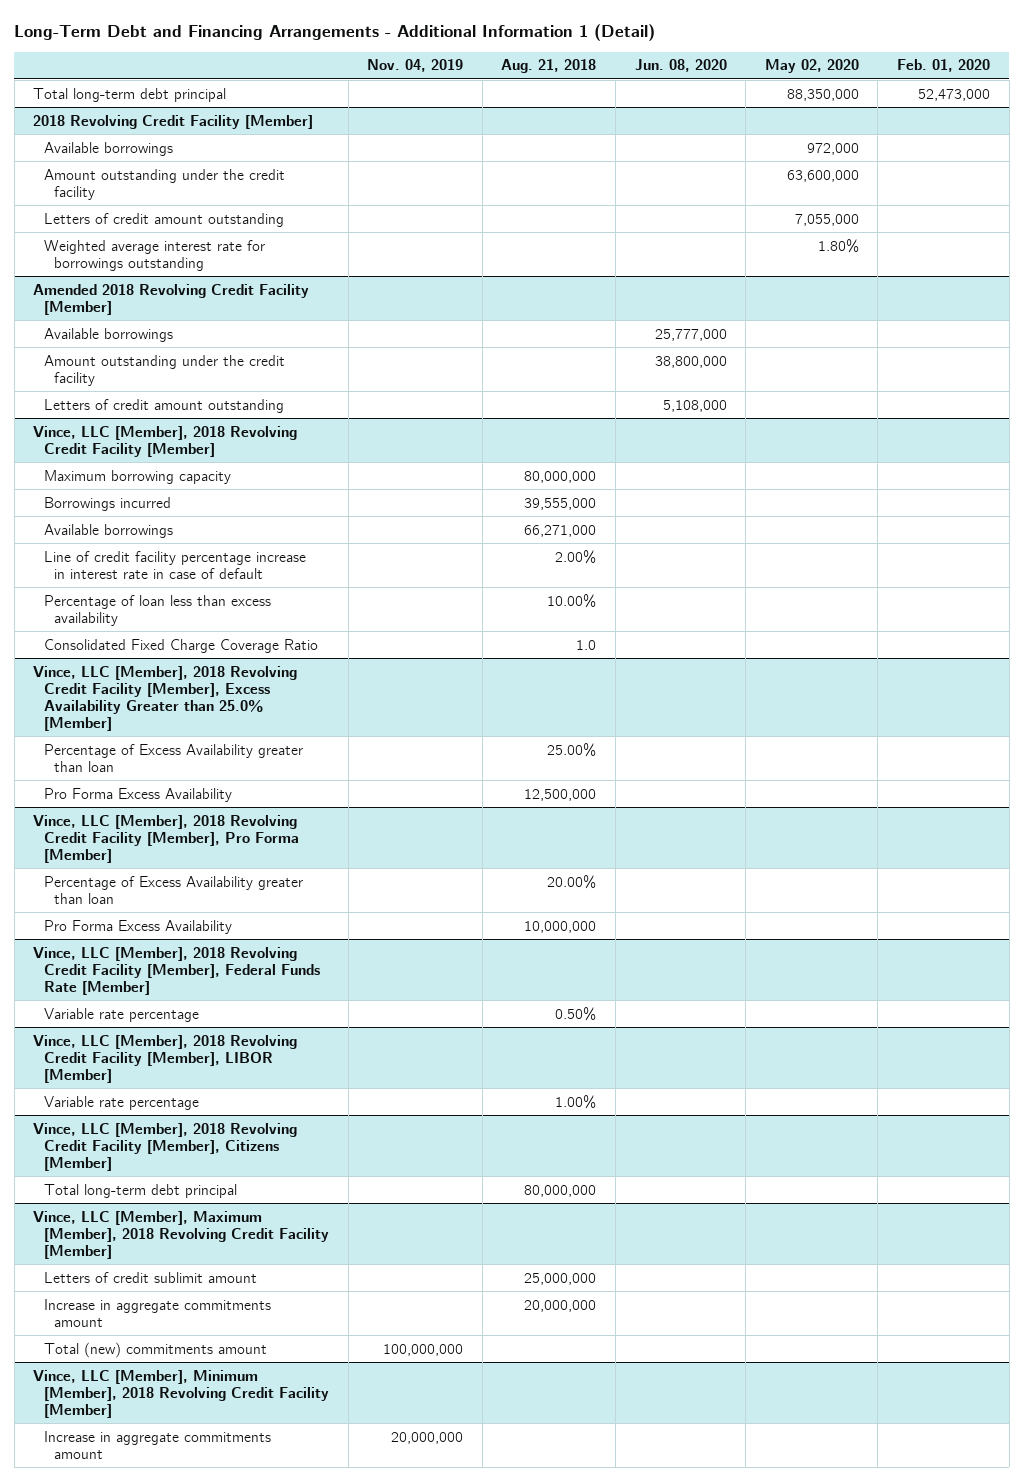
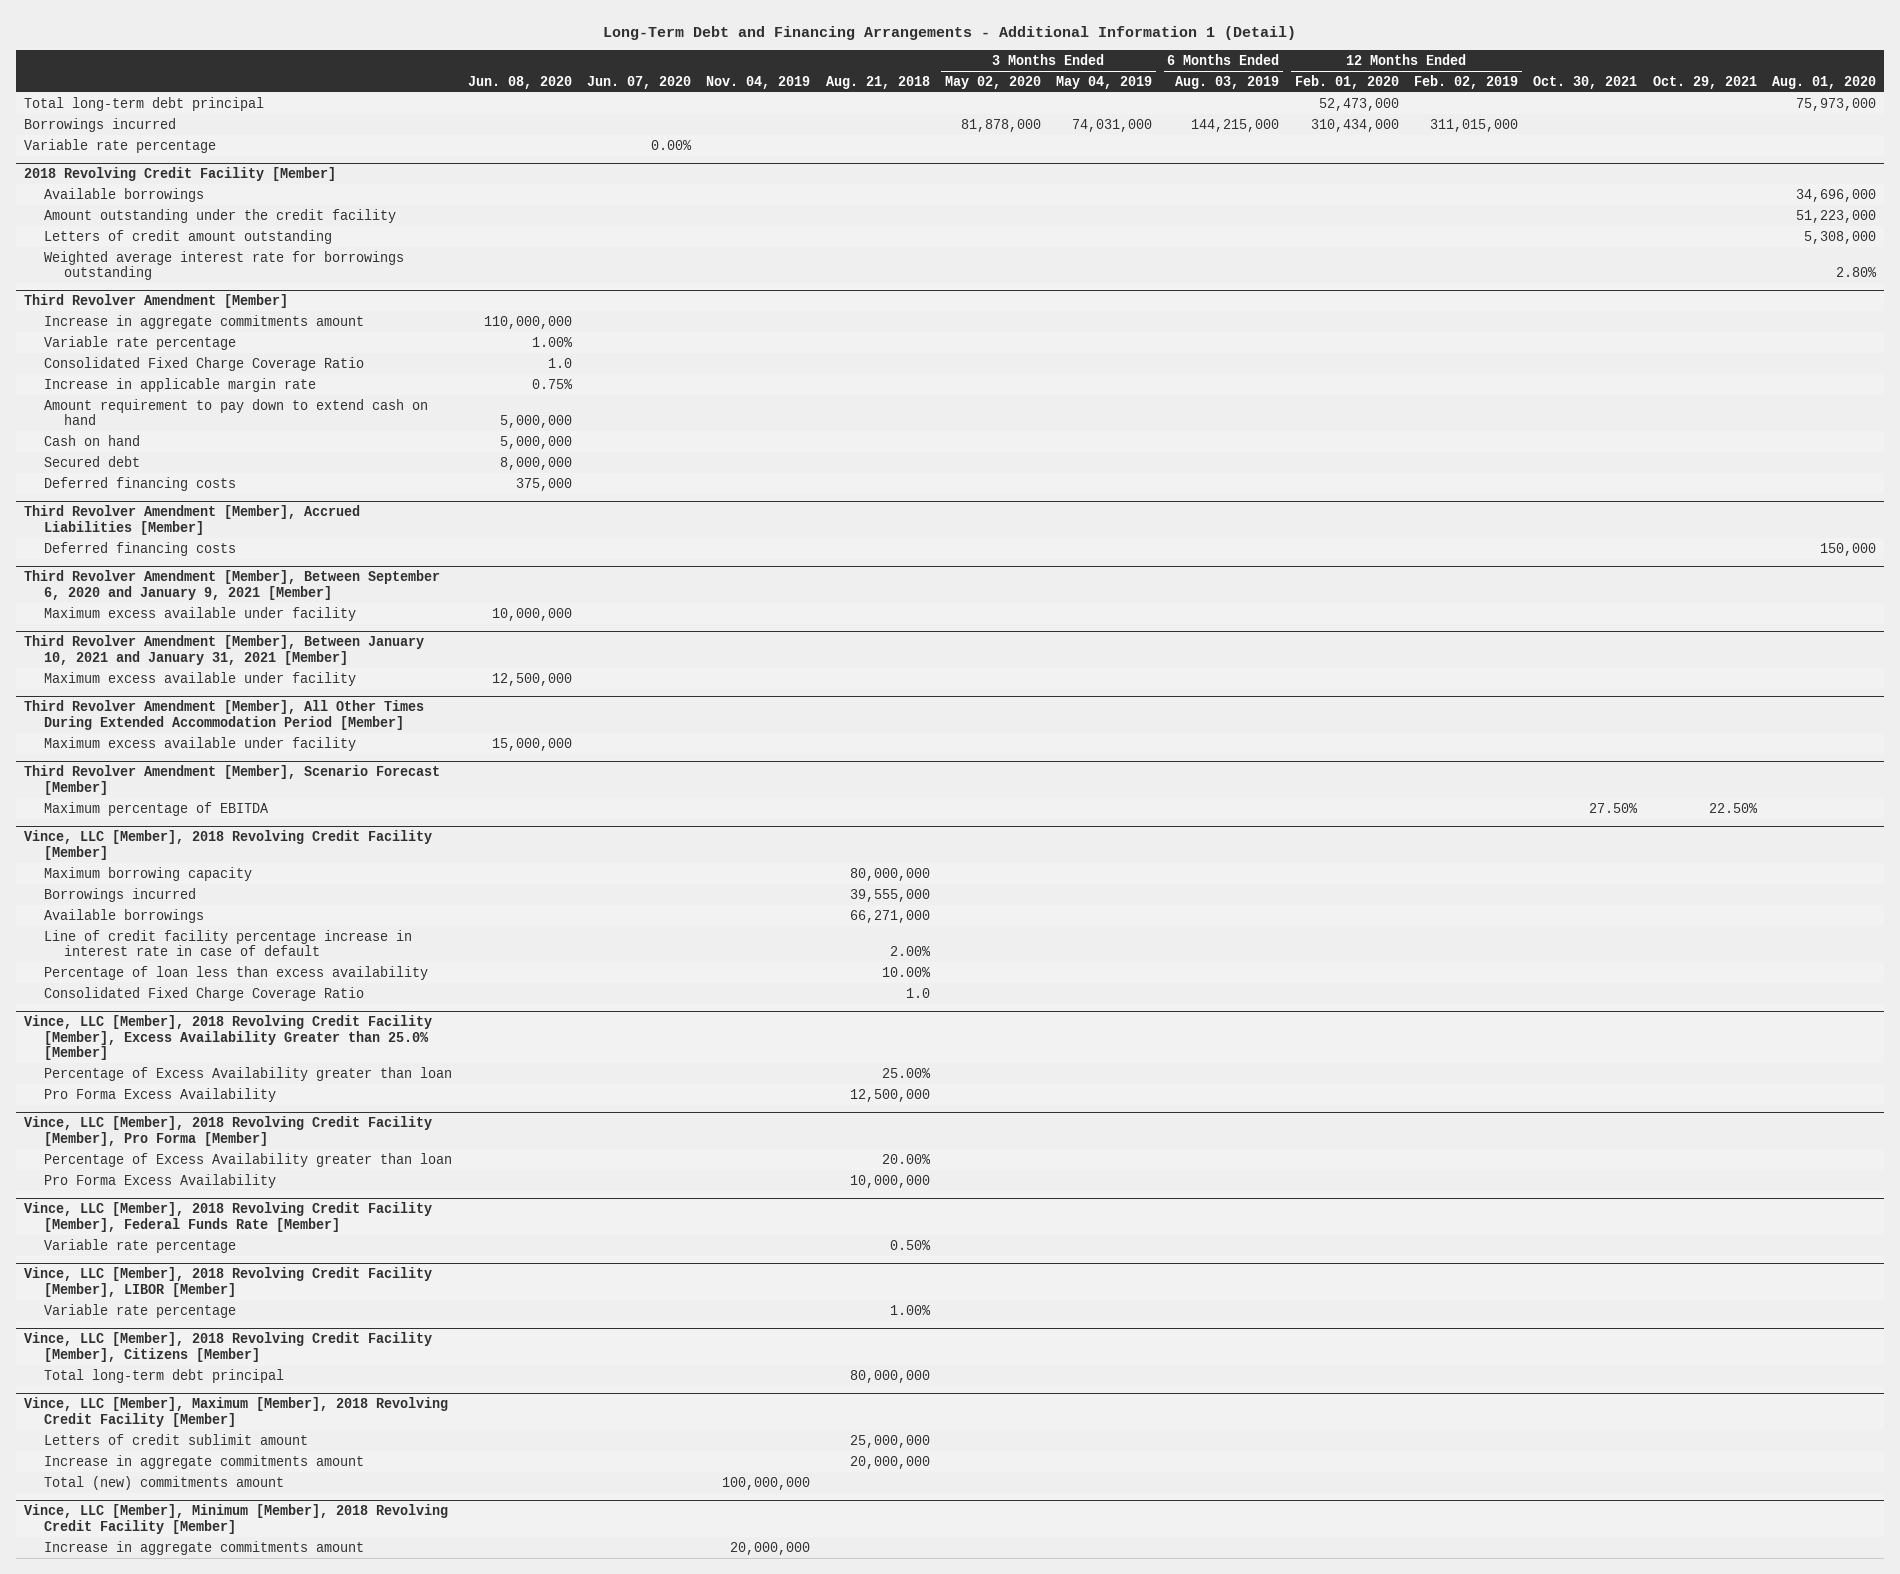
- | Nov. 04, 2019 | Aug. 21, 2018 | Jun. 08, 2020 | May 02, 2020 | Feb. 01, 2020
+ | Jun. 08, 2020 | Jun. 07, 2020 | Nov. 04, 2019 | Aug. 21, 2018 | 3 Months Ended May 02, 2020 | 3 Months Ended May 04, 2019 | 6 Months Ended Aug. 03, 2019 | 12 Months Ended Feb. 01, 2020 | 12 Months Ended Feb. 02, 2019 | Oct. 30, 2021 | Oct. 29, 2021 | Aug. 01, 2020
+ Borrowings incurred | | | | | 81,878,000 | 74,031,000 | 144,215,000 | 310,434,000 | 311,015,000 | | |
+ Variable rate percentage | | 0.00% | | | | | | | | | |
- Amended 2018 Revolving Credit Facility [Member]
- Available borrowings | | | 25,777,000 | |
- Amount outstanding under the credit facility | | | 38,800,000 | |
- Letters of credit amount outstanding | | | 5,108,000 | |
+ Third Revolver Amendment [Member]
+ Increase in aggregate commitments amount | 110,000,000 | | | | | | | | | | |
+ Variable rate percentage | 1.00% | | | | | | | | | | |
+ Consolidated Fixed Charge Coverage Ratio | 1.0 | | | | | | | | | | |
+ Increase in applicable margin rate | 0.75% | | | | | | | | | | |
+ Amount requirement to pay down to extend cash on hand | 5,000,000 | | | | | | | | | | |
+ Cash on hand | 5,000,000 | | | | | | | | | | |
+ Secured debt | 8,000,000 | | | | | | | | | | |
+ Deferred financing costs | 375,000 | | | | | | | | | | |
+ Third Revolver Amendment [Member], Accrued Liabilities [Member]
+ Deferred financing costs | | | | | | | | | | | | 150,000
+ Third Revolver Amendment [Member], Between September 6, 2020 and January 9, 2021 [Member]
+ Maximum excess available under facility | 10,000,000 | | | | | | | | | | |
+ Third Revolver Amendment [Member], Between January 10, 2021 and January 31, 2021 [Member]
+ Maximum excess available under facility | 12,500,000 | | | | | | | | | | |
+ Third Revolver Amendment [Member], All Other Times During Extended Accommodation Period [Member]
+ Maximum excess available under facility | 15,000,000 | | | | | | | | | | |
+ Third Revolver Amendment [Member], Scenario Forecast [Member]
+ Maximum percentage of EBITDA | | | | | | | | | | 27.50% | 22.50% |

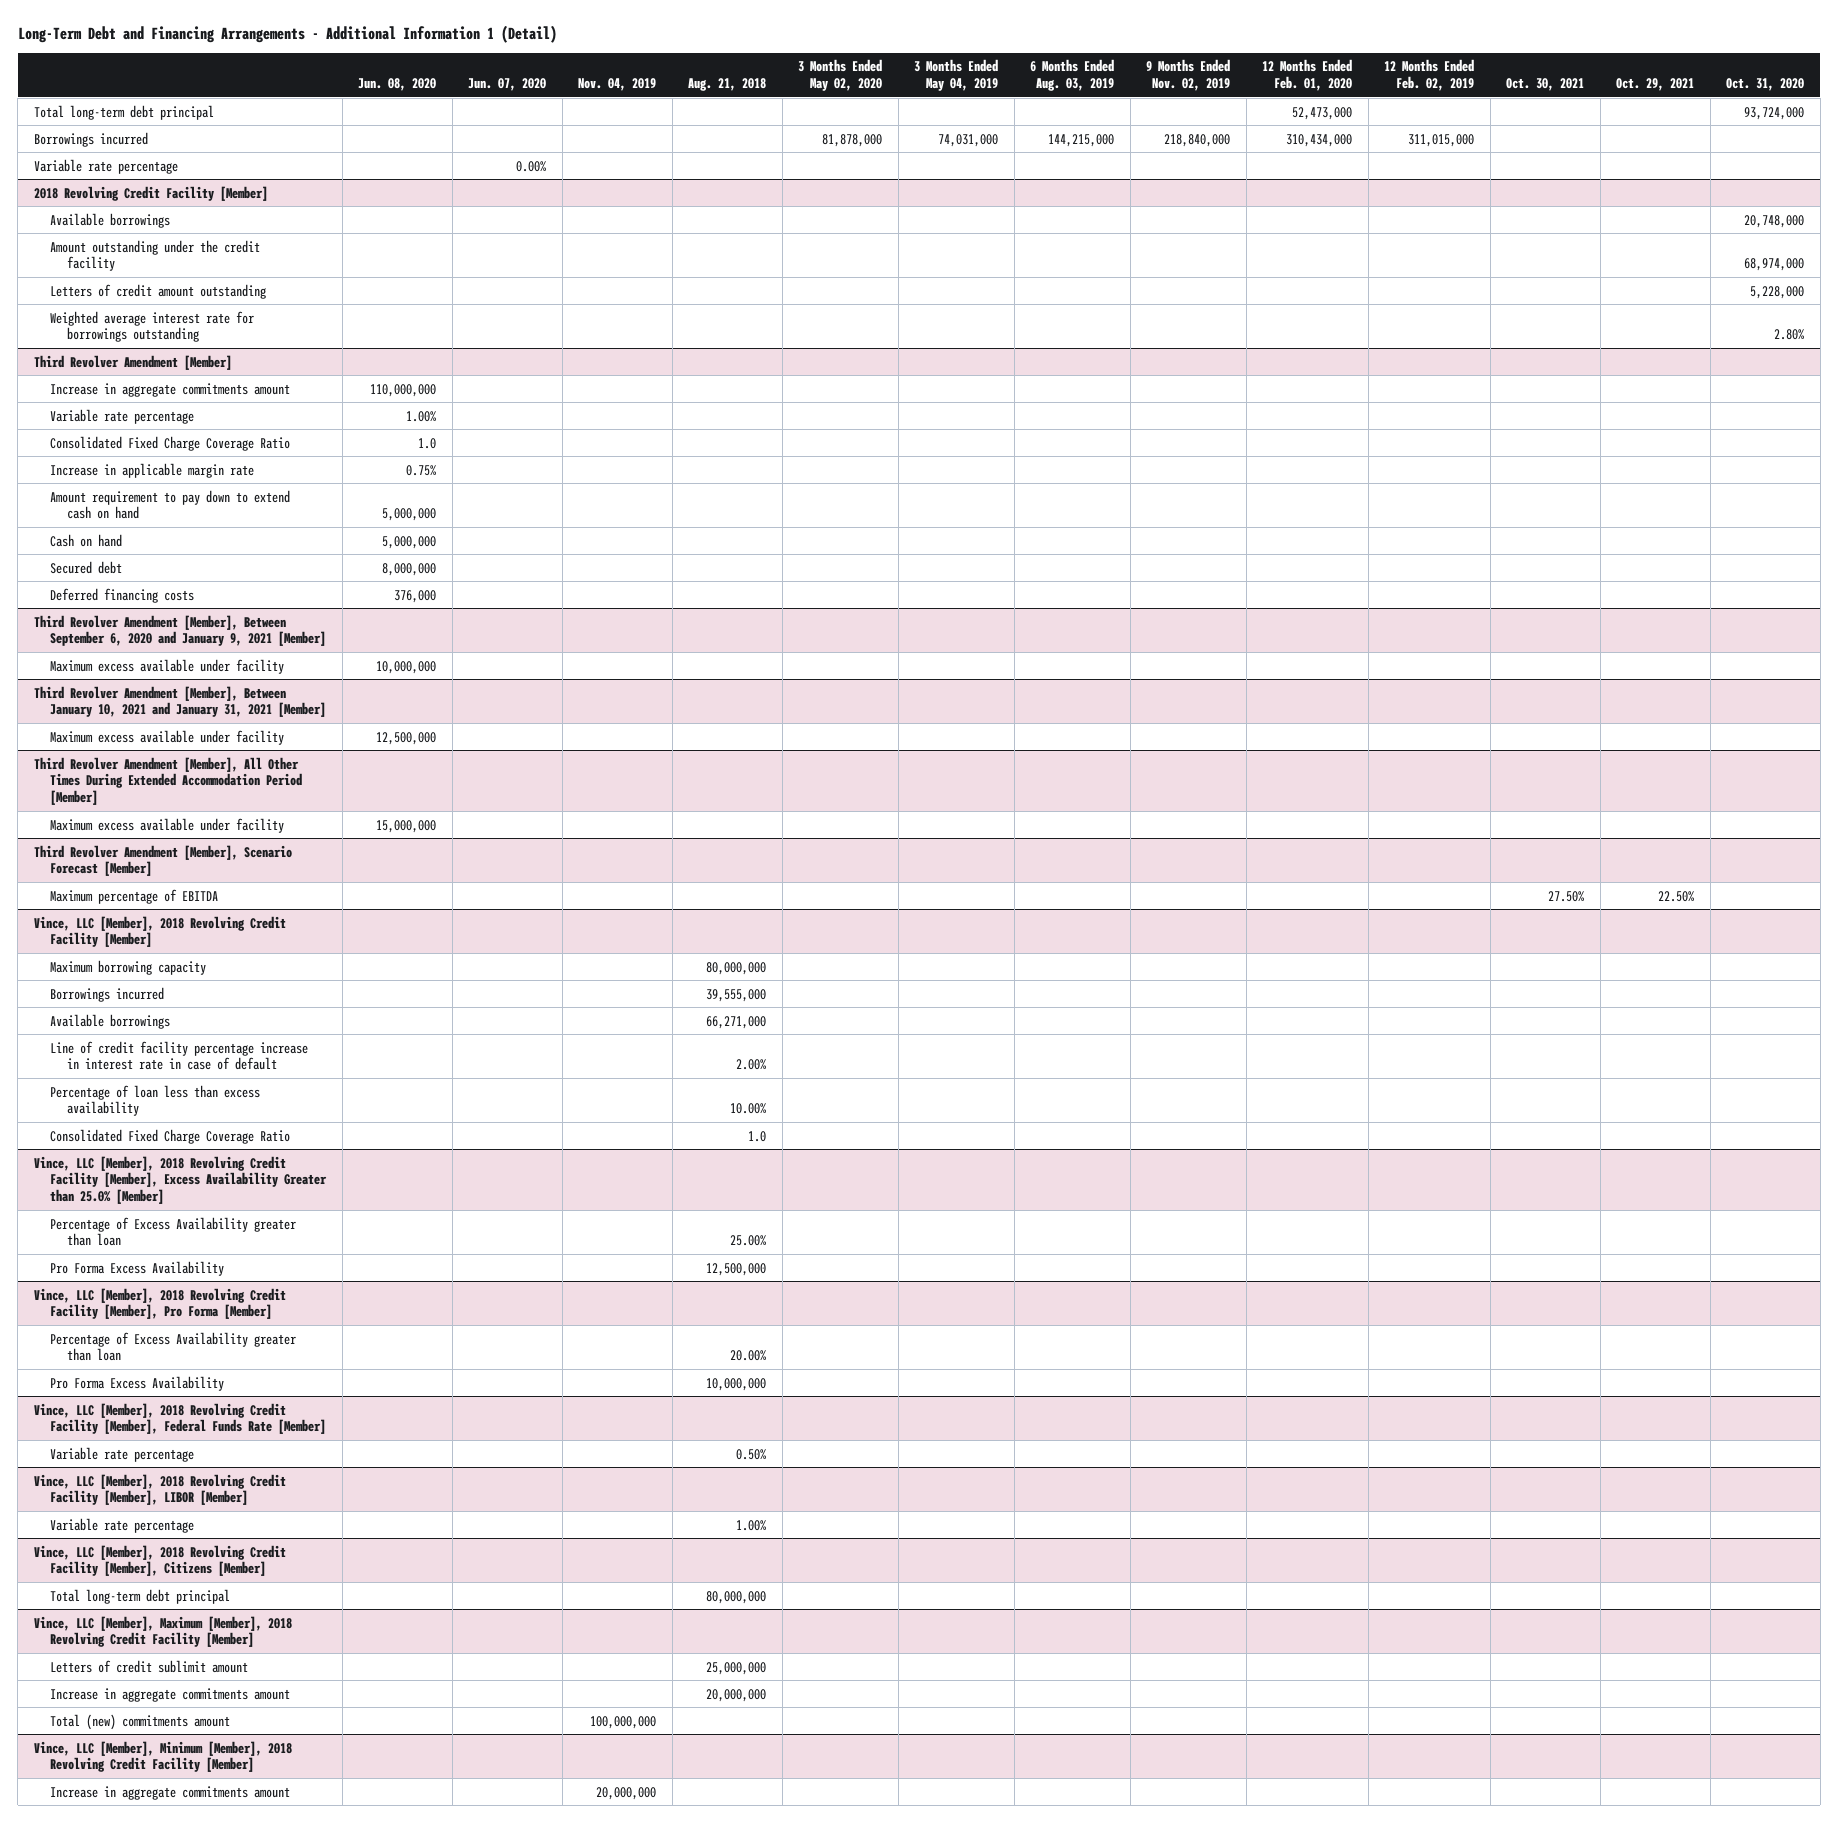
- | Jun. 08, 2020 | Jun. 07, 2020 | Nov. 04, 2019 | Aug. 21, 2018 | 3 Months Ended May 02, 2020 | 3 Months Ended May 04, 2019 | 6 Months Ended Aug. 03, 2019 | 12 Months Ended Feb. 01, 2020 | 12 Months Ended Feb. 02, 2019 | Oct. 30, 2021 | Oct. 29, 2021 | Aug. 01, 2020
+ | Jun. 08, 2020 | Jun. 07, 2020 | Nov. 04, 2019 | Aug. 21, 2018 | 3 Months Ended May 02, 2020 | 3 Months Ended May 04, 2019 | 6 Months Ended Aug. 03, 2019 | 9 Months Ended Nov. 02, 2019 | 12 Months Ended Feb. 01, 2020 | 12 Months Ended Feb. 02, 2019 | Oct. 30, 2021 | Oct. 29, 2021 | Oct. 31, 2020
@ Third Revolver Amendment [Member]
- Deferred financing costs | 375,000 | | | | | | | | | | |
- Third Revolver Amendment [Member], Accrued Liabilities [Member]
- Deferred financing costs | | | | | | | | | | | | 150,000
@ Third Revolver Amendment [Member]
+ Deferred financing costs | 376,000 | | | | | | | | | | | |

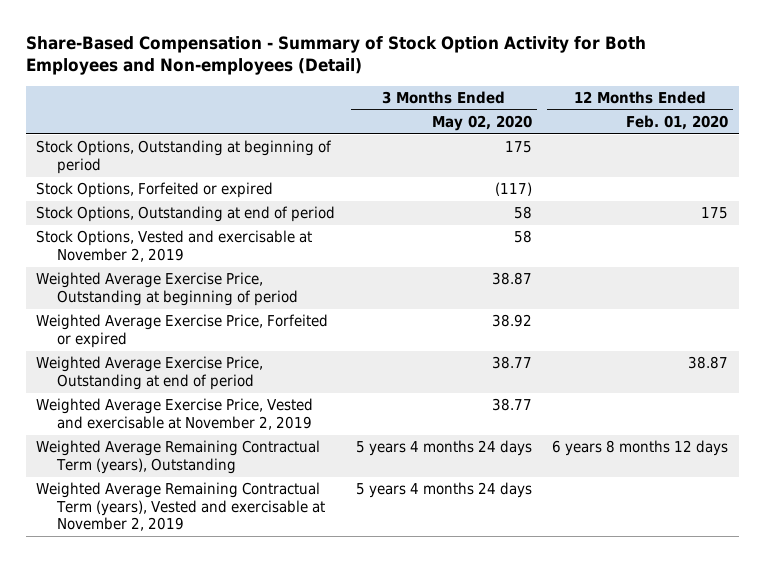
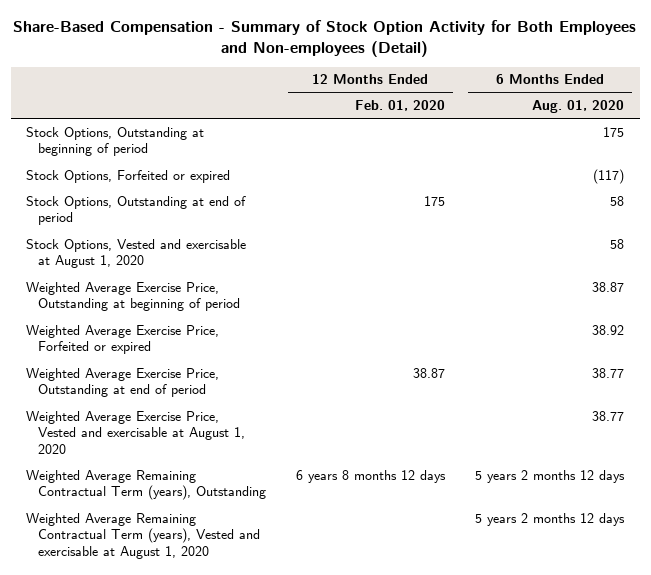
- | 3 Months Ended May 02, 2020 | 12 Months Ended Feb. 01, 2020
+ | 12 Months Ended Feb. 01, 2020 | 6 Months Ended Aug. 01, 2020
- Stock Options, Vested and exercisable at November 2, 2019 | 58 |
+ Stock Options, Vested and exercisable at August 1, 2020 | | 58
- Weighted Average Exercise Price, Vested and exercisable at November 2, 2019 | 38.77 |
+ Weighted Average Exercise Price, Vested and exercisable at August 1, 2020 | | 38.77
- Weighted Average Remaining Contractual Term (years), Vested and exercisable at November 2, 2019 | 5 years 4 months 24 days |
+ Weighted Average Remaining Contractual Term (years), Vested and exercisable at August 1, 2020 | | 5 years 2 months 12 days

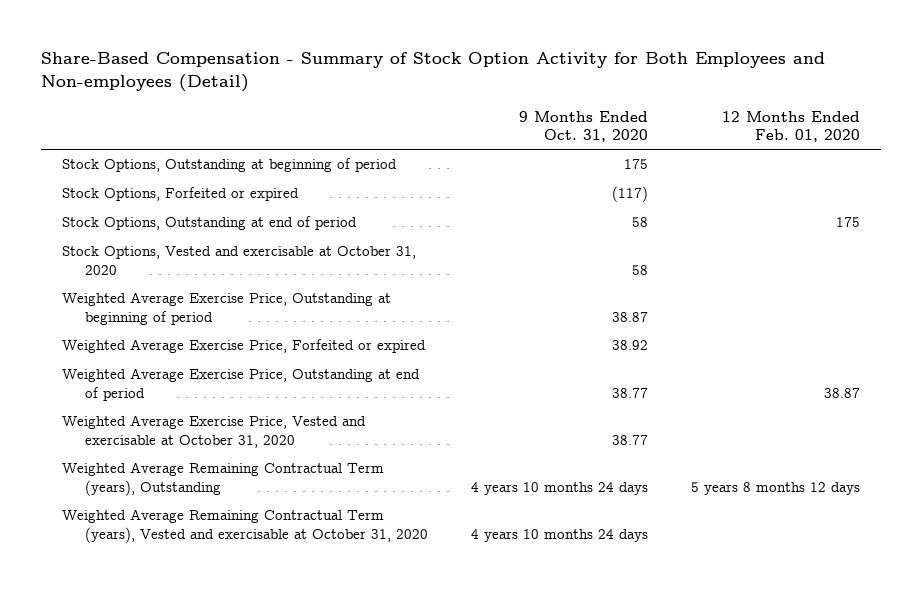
- | 12 Months Ended Feb. 01, 2020 | 6 Months Ended Aug. 01, 2020
+ | 9 Months Ended Oct. 31, 2020 | 12 Months Ended Feb. 01, 2020
- Stock Options, Vested and exercisable at August 1, 2020 | | 58
+ Stock Options, Vested and exercisable at October 31, 2020 | 58 |
- Weighted Average Exercise Price, Vested and exercisable at August 1, 2020 | | 38.77
- Weighted Average Remaining Contractual Term (years), Outstanding | 6 years 8 months 12 days | 5 years 2 months 12 days
- Weighted Average Remaining Contractual Term (years), Vested and exercisable at August 1, 2020 | | 5 years 2 months 12 days
+ Weighted Average Exercise Price, Vested and exercisable at October 31, 2020 | 38.77 |
+ Weighted Average Remaining Contractual Term (years), Outstanding | 4 years 10 months 24 days | 5 years 8 months 12 days
+ Weighted Average Remaining Contractual Term (years), Vested and exercisable at October 31, 2020 | 4 years 10 months 24 days |

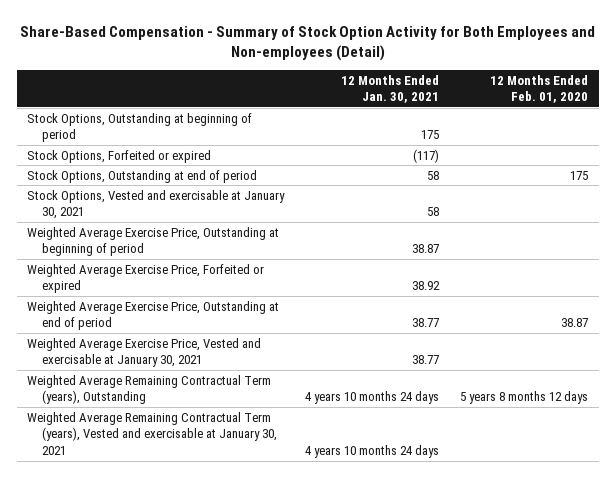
- | 9 Months Ended Oct. 31, 2020 | 12 Months Ended Feb. 01, 2020
+ | 12 Months Ended Jan. 30, 2021 | 12 Months Ended Feb. 01, 2020
- Stock Options, Vested and exercisable at October 31, 2020 | 58 |
+ Stock Options, Vested and exercisable at January 30, 2021 | 58 |
- Weighted Average Exercise Price, Vested and exercisable at October 31, 2020 | 38.77 |
+ Weighted Average Exercise Price, Vested and exercisable at January 30, 2021 | 38.77 |
- Weighted Average Remaining Contractual Term (years), Vested and exercisable at October 31, 2020 | 4 years 10 months 24 days |
+ Weighted Average Remaining Contractual Term (years), Vested and exercisable at January 30, 2021 | 4 years 10 months 24 days |

